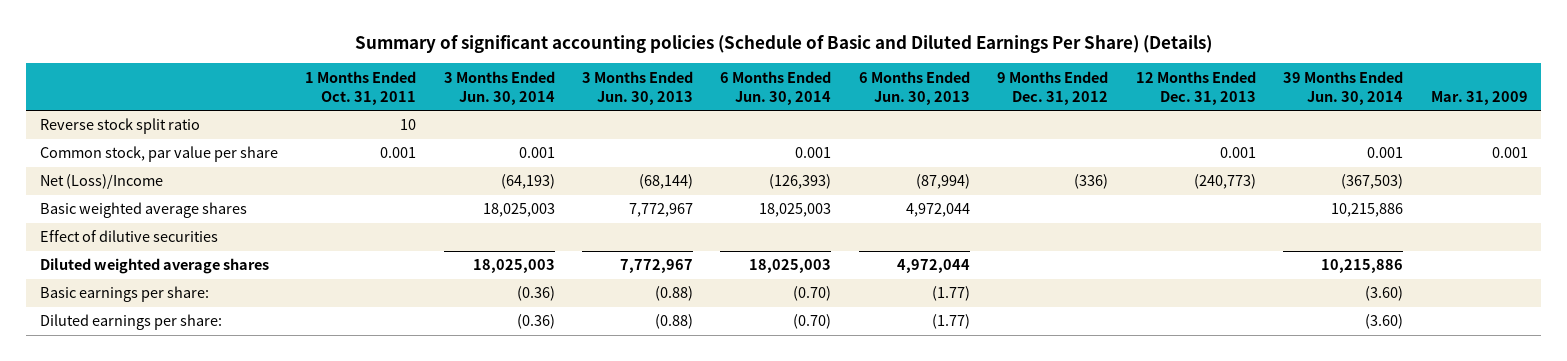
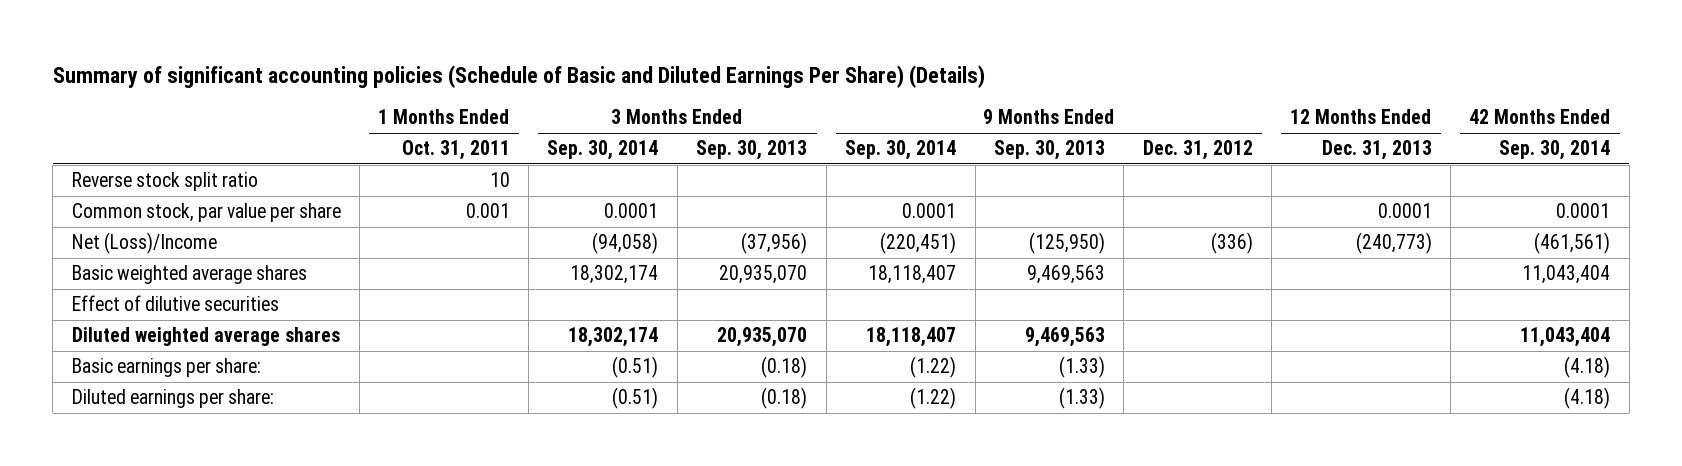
- | 1 Months Ended Oct. 31, 2011 | 3 Months Ended Jun. 30, 2014 | 3 Months Ended Jun. 30, 2013 | 6 Months Ended Jun. 30, 2014 | 6 Months Ended Jun. 30, 2013 | 9 Months Ended Dec. 31, 2012 | 12 Months Ended Dec. 31, 2013 | 39 Months Ended Jun. 30, 2014 | Mar. 31, 2009
+ | 1 Months Ended Oct. 31, 2011 | 3 Months Ended Sep. 30, 2014 | 3 Months Ended Sep. 30, 2013 | 9 Months Ended Sep. 30, 2014 | 9 Months Ended Sep. 30, 2013 | 9 Months Ended Dec. 31, 2012 | 12 Months Ended Dec. 31, 2013 | 42 Months Ended Sep. 30, 2014
- Common stock, par value per share | 0.001 | 0.001 | | 0.001 | | | 0.001 | 0.001 | 0.001
+ Common stock, par value per share | 0.001 | 0.0001 | | 0.0001 | | | 0.0001 | 0.0001

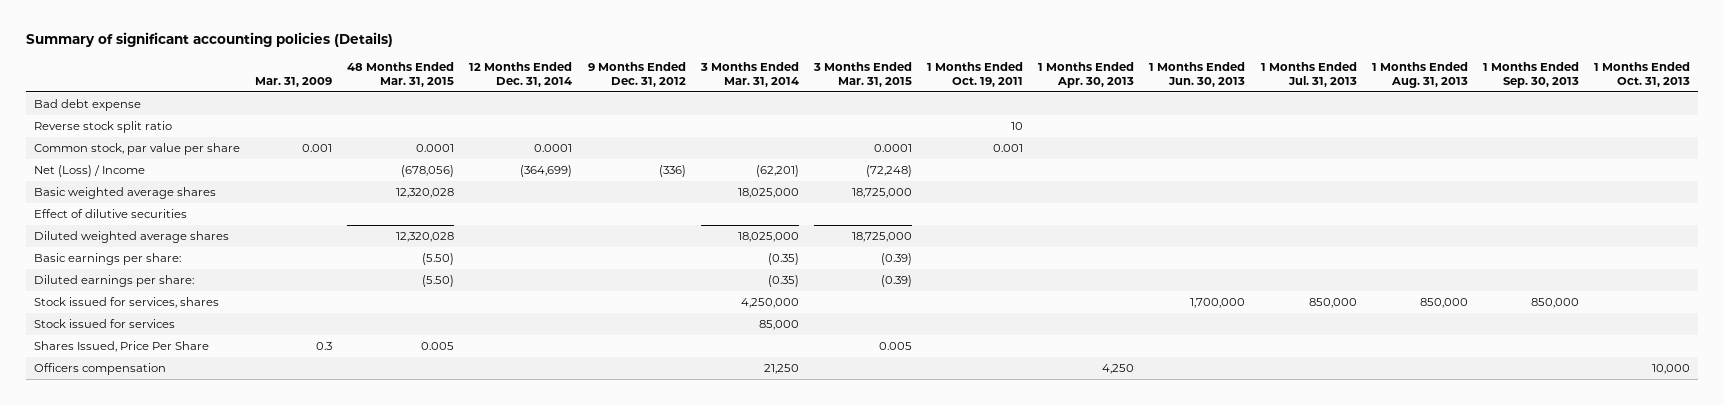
- Summary of significant accounting policies (Schedule of Basic and Diluted Earnings Per Share) (Details)
+ Summary of significant accounting policies (Details)
- | 1 Months Ended Oct. 31, 2011 | 3 Months Ended Sep. 30, 2014 | 3 Months Ended Sep. 30, 2013 | 9 Months Ended Sep. 30, 2014 | 9 Months Ended Sep. 30, 2013 | 9 Months Ended Dec. 31, 2012 | 12 Months Ended Dec. 31, 2013 | 42 Months Ended Sep. 30, 2014
+ | Mar. 31, 2009 | 48 Months Ended Mar. 31, 2015 | 12 Months Ended Dec. 31, 2014 | 9 Months Ended Dec. 31, 2012 | 3 Months Ended Mar. 31, 2014 | 3 Months Ended Mar. 31, 2015 | 1 Months Ended Oct. 19, 2011 | 1 Months Ended Apr. 30, 2013 | 1 Months Ended Jun. 30, 2013 | 1 Months Ended Jul. 31, 2013 | 1 Months Ended Aug. 31, 2013 | 1 Months Ended Sep. 30, 2013 | 1 Months Ended Oct. 31, 2013
+ Bad debt expense
- Net (Loss)/Income | | (94,058) | (37,956) | (220,451) | (125,950) | (336) | (240,773) | (461,561)
+ Net (Loss) / Income | | (678,056) | (364,699) | (336) | (62,201) | (72,248) | | | | | | |
+ Stock issued for services, shares | | | | | 4,250,000 | | | | 1,700,000 | 850,000 | 850,000 | 850,000 |
+ Stock issued for services | | | | | 85,000 | | | | | | | |
+ Shares Issued, Price Per Share | 0.3 | 0.005 | | | | 0.005 | | | | | | |
+ Officers compensation | | | | | 21,250 | | | 4,250 | | | | | 10,000

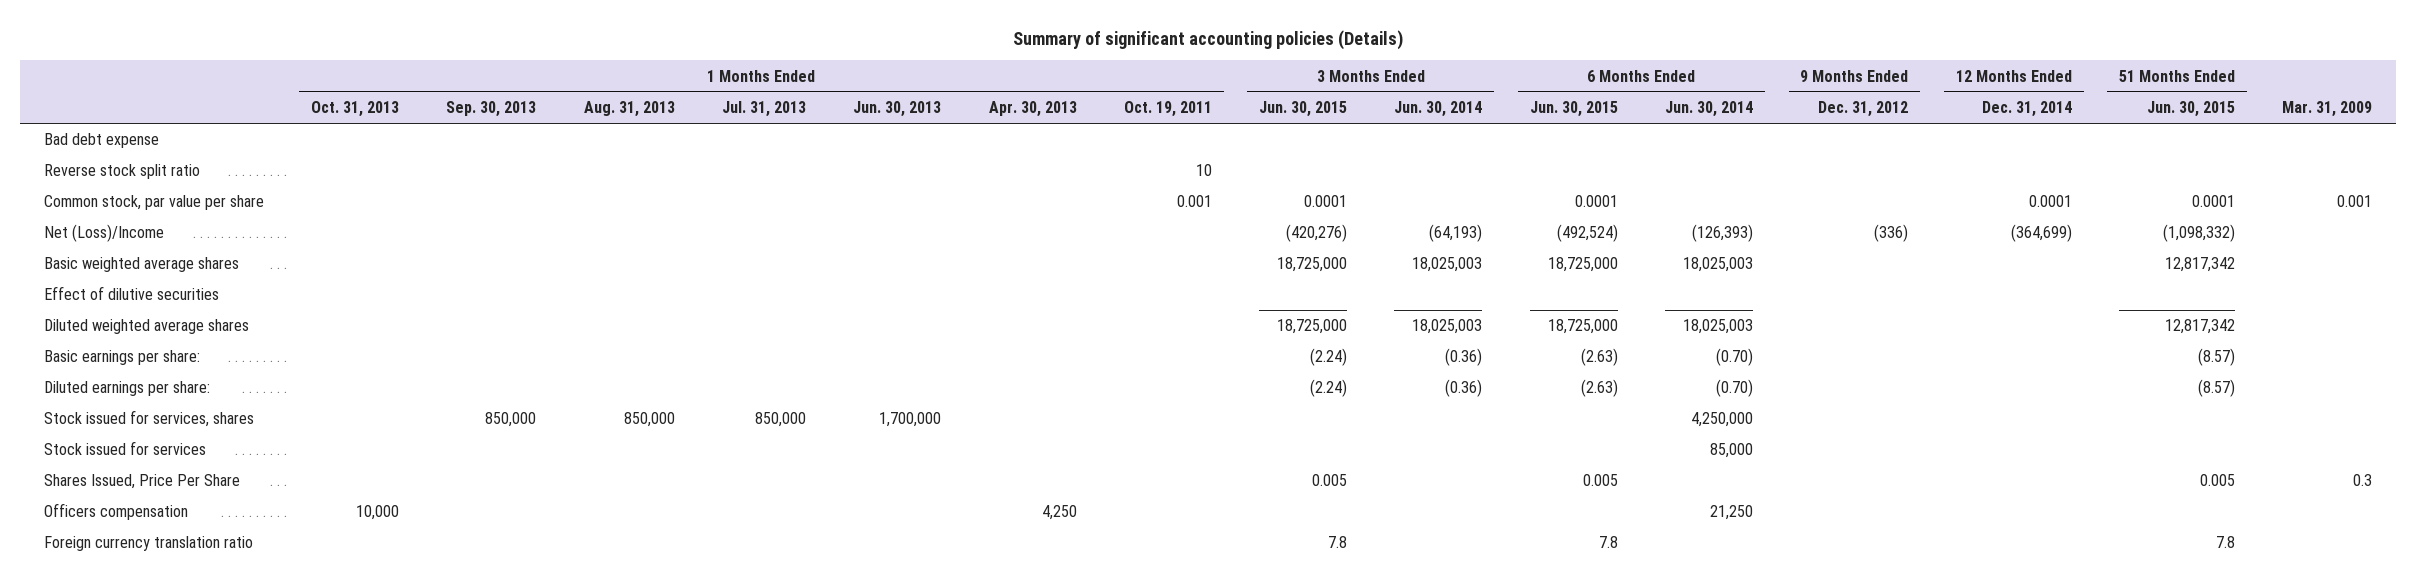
- | Mar. 31, 2009 | 48 Months Ended Mar. 31, 2015 | 12 Months Ended Dec. 31, 2014 | 9 Months Ended Dec. 31, 2012 | 3 Months Ended Mar. 31, 2014 | 3 Months Ended Mar. 31, 2015 | 1 Months Ended Oct. 19, 2011 | 1 Months Ended Apr. 30, 2013 | 1 Months Ended Jun. 30, 2013 | 1 Months Ended Jul. 31, 2013 | 1 Months Ended Aug. 31, 2013 | 1 Months Ended Sep. 30, 2013 | 1 Months Ended Oct. 31, 2013
+ | 1 Months Ended Oct. 31, 2013 | 1 Months Ended Sep. 30, 2013 | 1 Months Ended Aug. 31, 2013 | 1 Months Ended Jul. 31, 2013 | 1 Months Ended Jun. 30, 2013 | 1 Months Ended Apr. 30, 2013 | 1 Months Ended Oct. 19, 2011 | 3 Months Ended Jun. 30, 2015 | 3 Months Ended Jun. 30, 2014 | 6 Months Ended Jun. 30, 2015 | 6 Months Ended Jun. 30, 2014 | 9 Months Ended Dec. 31, 2012 | 12 Months Ended Dec. 31, 2014 | 51 Months Ended Jun. 30, 2015 | Mar. 31, 2009
- Net (Loss) / Income | | (678,056) | (364,699) | (336) | (62,201) | (72,248) | | | | | | |
+ Net (Loss)/Income | | | | | | | | (420,276) | (64,193) | (492,524) | (126,393) | (336) | (364,699) | (1,098,332) |
+ Foreign currency translation ratio | | | | | | | | 7.8 | | 7.8 | | | | 7.8 |

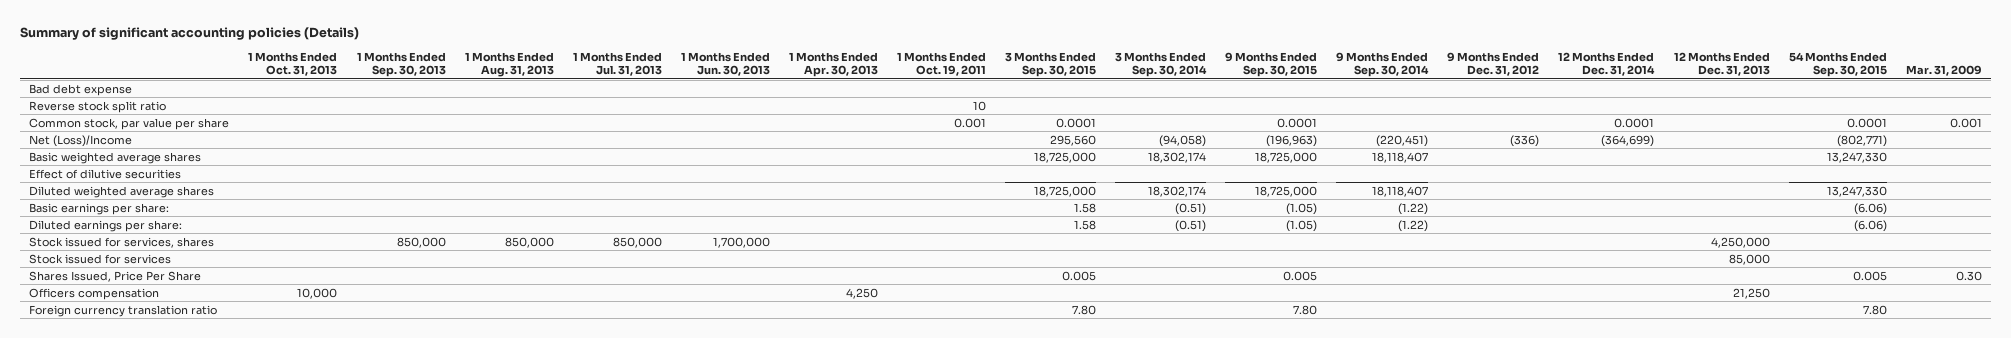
- | 1 Months Ended Oct. 31, 2013 | 1 Months Ended Sep. 30, 2013 | 1 Months Ended Aug. 31, 2013 | 1 Months Ended Jul. 31, 2013 | 1 Months Ended Jun. 30, 2013 | 1 Months Ended Apr. 30, 2013 | 1 Months Ended Oct. 19, 2011 | 3 Months Ended Jun. 30, 2015 | 3 Months Ended Jun. 30, 2014 | 6 Months Ended Jun. 30, 2015 | 6 Months Ended Jun. 30, 2014 | 9 Months Ended Dec. 31, 2012 | 12 Months Ended Dec. 31, 2014 | 51 Months Ended Jun. 30, 2015 | Mar. 31, 2009
+ | 1 Months Ended Oct. 31, 2013 | 1 Months Ended Sep. 30, 2013 | 1 Months Ended Aug. 31, 2013 | 1 Months Ended Jul. 31, 2013 | 1 Months Ended Jun. 30, 2013 | 1 Months Ended Apr. 30, 2013 | 1 Months Ended Oct. 19, 2011 | 3 Months Ended Sep. 30, 2015 | 3 Months Ended Sep. 30, 2014 | 9 Months Ended Sep. 30, 2015 | 9 Months Ended Sep. 30, 2014 | 9 Months Ended Dec. 31, 2012 | 12 Months Ended Dec. 31, 2014 | 12 Months Ended Dec. 31, 2013 | 54 Months Ended Sep. 30, 2015 | Mar. 31, 2009
- Shares Issued, Price Per Share | | | | | | | | 0.005 | | 0.005 | | | | 0.005 | 0.3
+ Shares Issued, Price Per Share | | | | | | | | 0.005 | | 0.005 | | | | | 0.005 | 0.30

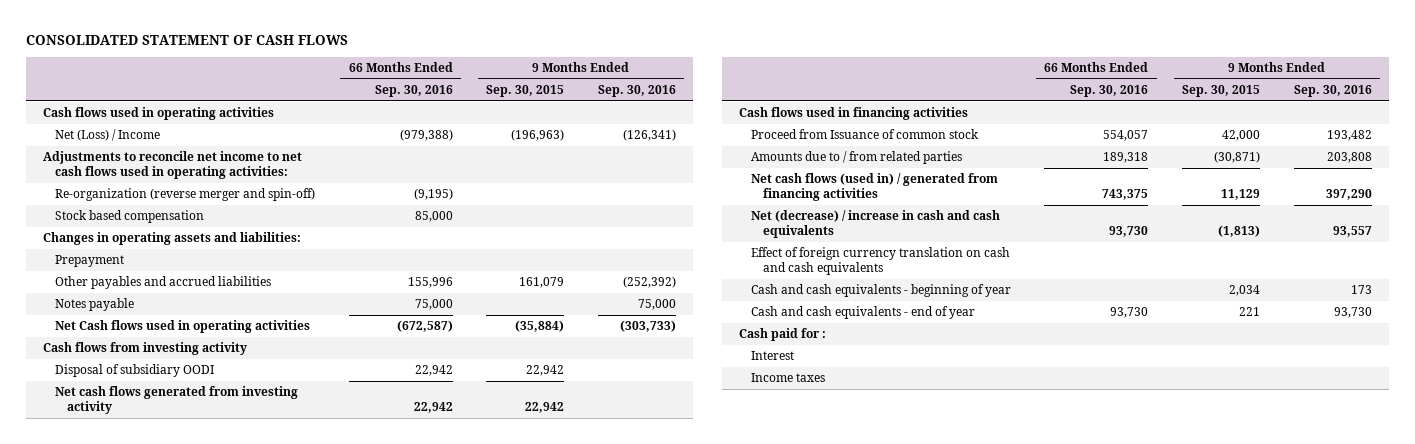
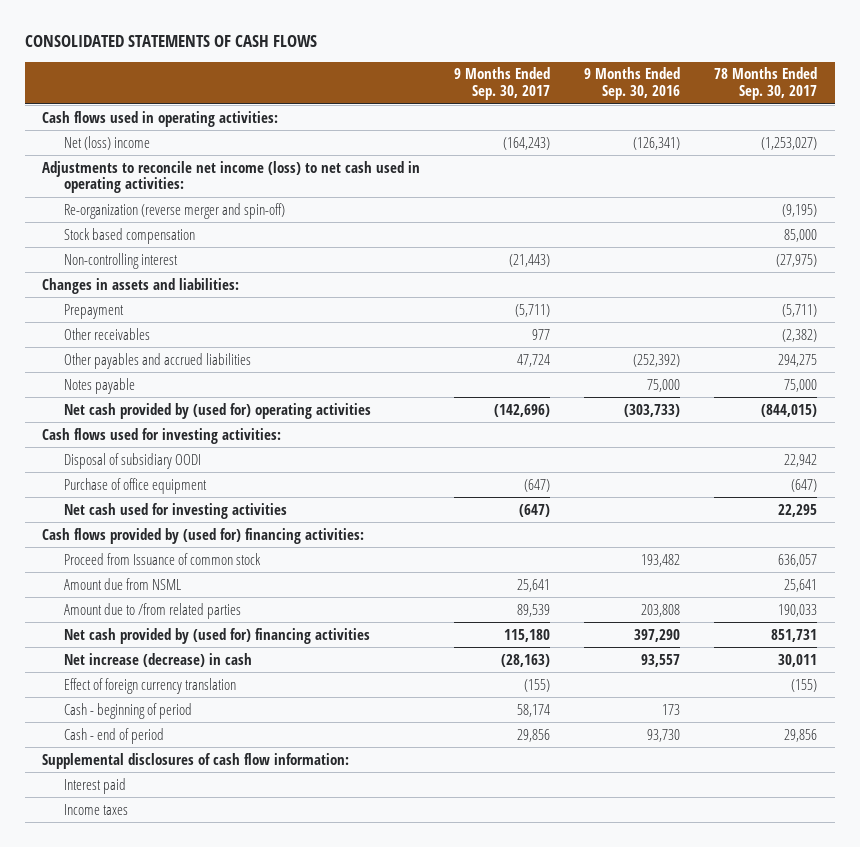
- CONSOLIDATED STATEMENT OF CASH FLOWS
+ CONSOLIDATED STATEMENTS OF CASH FLOWS
- | 66 Months Ended Sep. 30, 2016 | 9 Months Ended Sep. 30, 2015 | 9 Months Ended Sep. 30, 2016
+ | 9 Months Ended Sep. 30, 2017 | 9 Months Ended Sep. 30, 2016 | 78 Months Ended Sep. 30, 2017
- Cash flows used in operating activities
- Net (Loss) / Income | (979,388) | (196,963) | (126,341)
- Adjustments to reconcile net income to net cash flows used in operating activities:
+ Cash flows used in operating activities:
+ Net (loss) income | (164,243) | (126,341) | (1,253,027)
+ Adjustments to reconcile net income (loss) to net cash used in operating activities:
- Changes in operating assets and liabilities:
+ Non-controlling interest | (21,443) | | (27,975)
+ Changes in assets and liabilities:
+ Other receivables | 977 | | (2,382)
- Net Cash flows used in operating activities | (672,587) | (35,884) | (303,733)
- Cash flows from investing activity
+ Net cash provided by (used for) operating activities | (142,696) | (303,733) | (844,015)
+ Cash flows used for investing activities:
- Net cash flows generated from investing activity | 22,942 | 22,942 |
- Cash flows used in financing activities
+ Purchase of office equipment | (647) | | (647)
+ Net cash used for investing activities | (647) | | 22,295
+ Cash flows provided by (used for) financing activities:
- Amounts due to / from related parties | 189,318 | (30,871) | 203,808
- Net cash flows (used in) / generated from financing activities | 743,375 | 11,129 | 397,290
- Net (decrease) / increase in cash and cash equivalents | 93,730 | (1,813) | 93,557
- Effect of foreign currency translation on cash and cash equivalents
- Cash and cash equivalents - beginning of year | | 2,034 | 173
- Cash and cash equivalents - end of year | 93,730 | 221 | 93,730
- Cash paid for :
- Interest
+ Amount due from NSML | 25,641 | | 25,641
+ Amount due to /from related parties | 89,539 | 203,808 | 190,033
+ Net cash provided by (used for) financing activities | 115,180 | 397,290 | 851,731
+ Net increase (decrease) in cash | (28,163) | 93,557 | 30,011
+ Effect of foreign currency translation | (155) | | (155)
+ Cash - beginning of period | 58,174 | 173 |
+ Cash - end of period | 29,856 | 93,730 | 29,856
+ Supplemental disclosures of cash flow information:
+ Interest paid

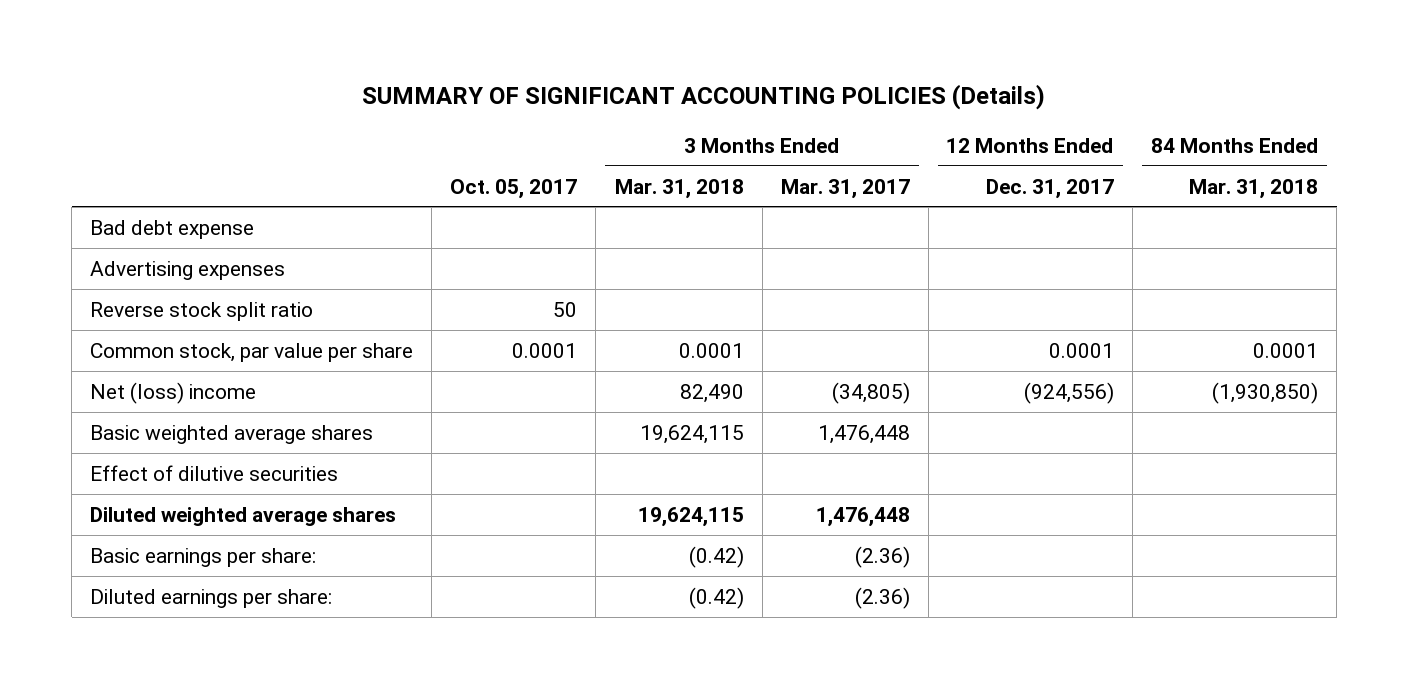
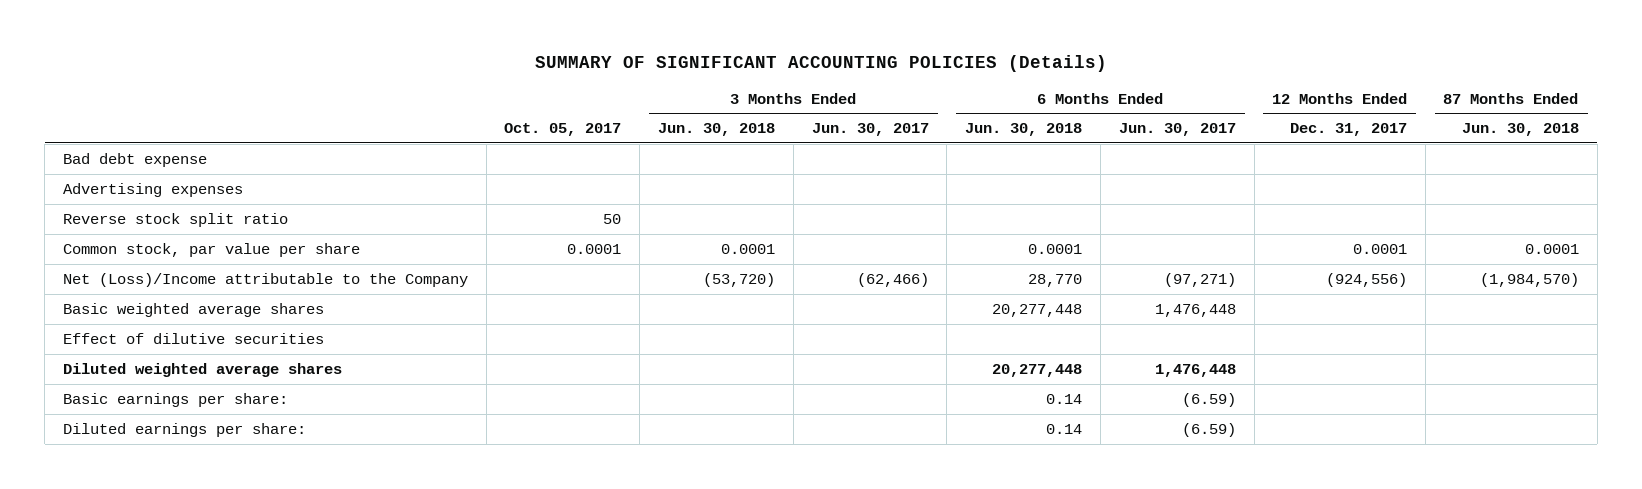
- | Oct. 05, 2017 | 3 Months Ended Mar. 31, 2018 | 3 Months Ended Mar. 31, 2017 | 12 Months Ended Dec. 31, 2017 | 84 Months Ended Mar. 31, 2018
+ | Oct. 05, 2017 | 3 Months Ended Jun. 30, 2018 | 3 Months Ended Jun. 30, 2017 | 6 Months Ended Jun. 30, 2018 | 6 Months Ended Jun. 30, 2017 | 12 Months Ended Dec. 31, 2017 | 87 Months Ended Jun. 30, 2018
- Net (loss) income | | 82,490 | (34,805) | (924,556) | (1,930,850)
+ Net (Loss)/Income attributable to the Company | | (53,720) | (62,466) | 28,770 | (97,271) | (924,556) | (1,984,570)

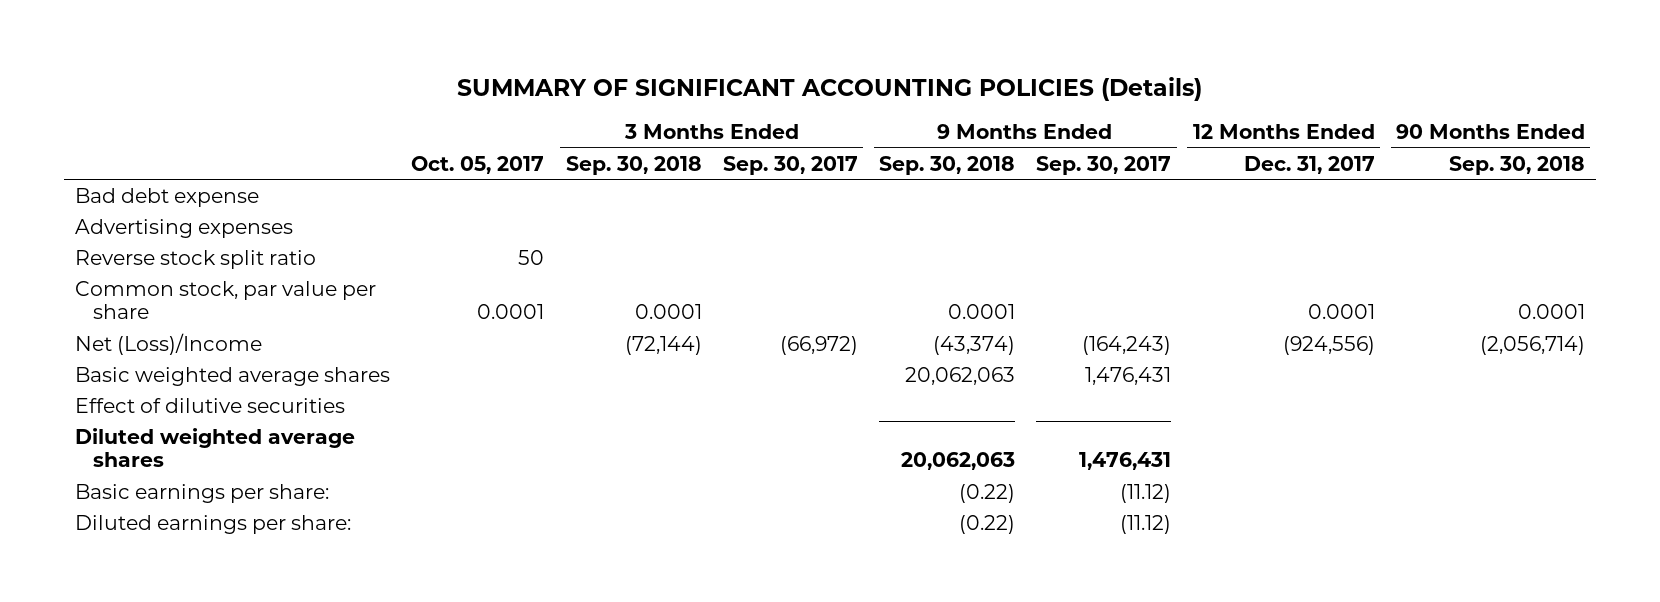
- | Oct. 05, 2017 | 3 Months Ended Jun. 30, 2018 | 3 Months Ended Jun. 30, 2017 | 6 Months Ended Jun. 30, 2018 | 6 Months Ended Jun. 30, 2017 | 12 Months Ended Dec. 31, 2017 | 87 Months Ended Jun. 30, 2018
+ | Oct. 05, 2017 | 3 Months Ended Sep. 30, 2018 | 3 Months Ended Sep. 30, 2017 | 9 Months Ended Sep. 30, 2018 | 9 Months Ended Sep. 30, 2017 | 12 Months Ended Dec. 31, 2017 | 90 Months Ended Sep. 30, 2018
- Net (Loss)/Income attributable to the Company | | (53,720) | (62,466) | 28,770 | (97,271) | (924,556) | (1,984,570)
+ Net (Loss)/Income | | (72,144) | (66,972) | (43,374) | (164,243) | (924,556) | (2,056,714)

